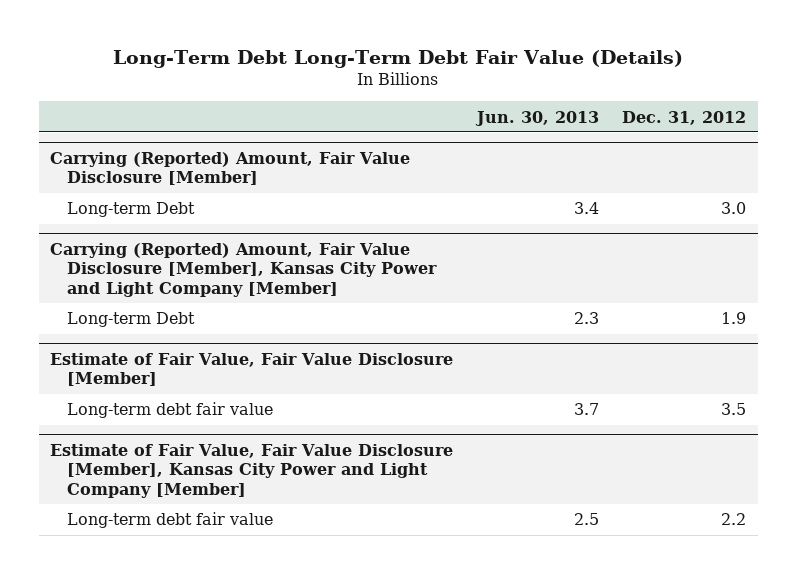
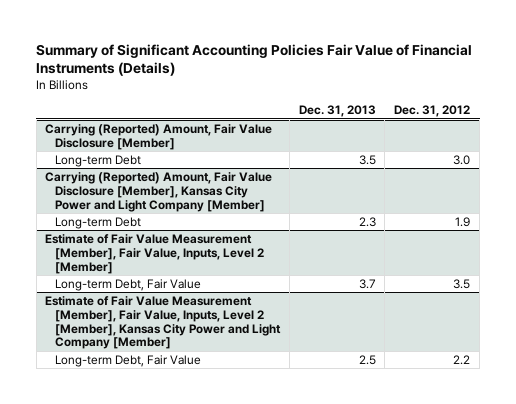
- Long-Term Debt Long-Term Debt Fair Value (Details)
+ Summary of Significant Accounting Policies Fair Value of Financial Instruments (Details)
- | Jun. 30, 2013 | Dec. 31, 2012
+ | Dec. 31, 2013 | Dec. 31, 2012
- Estimate of Fair Value, Fair Value Disclosure [Member]
- Long-term debt fair value | 3.7 | 3.5
- Estimate of Fair Value, Fair Value Disclosure [Member], Kansas City Power and Light Company [Member]
- Long-term debt fair value | 2.5 | 2.2
+ Estimate of Fair Value Measurement [Member], Fair Value, Inputs, Level 2 [Member]
+ Long-term Debt, Fair Value | 3.7 | 3.5
+ Estimate of Fair Value Measurement [Member], Fair Value, Inputs, Level 2 [Member], Kansas City Power and Light Company [Member]
+ Long-term Debt, Fair Value | 2.5 | 2.2

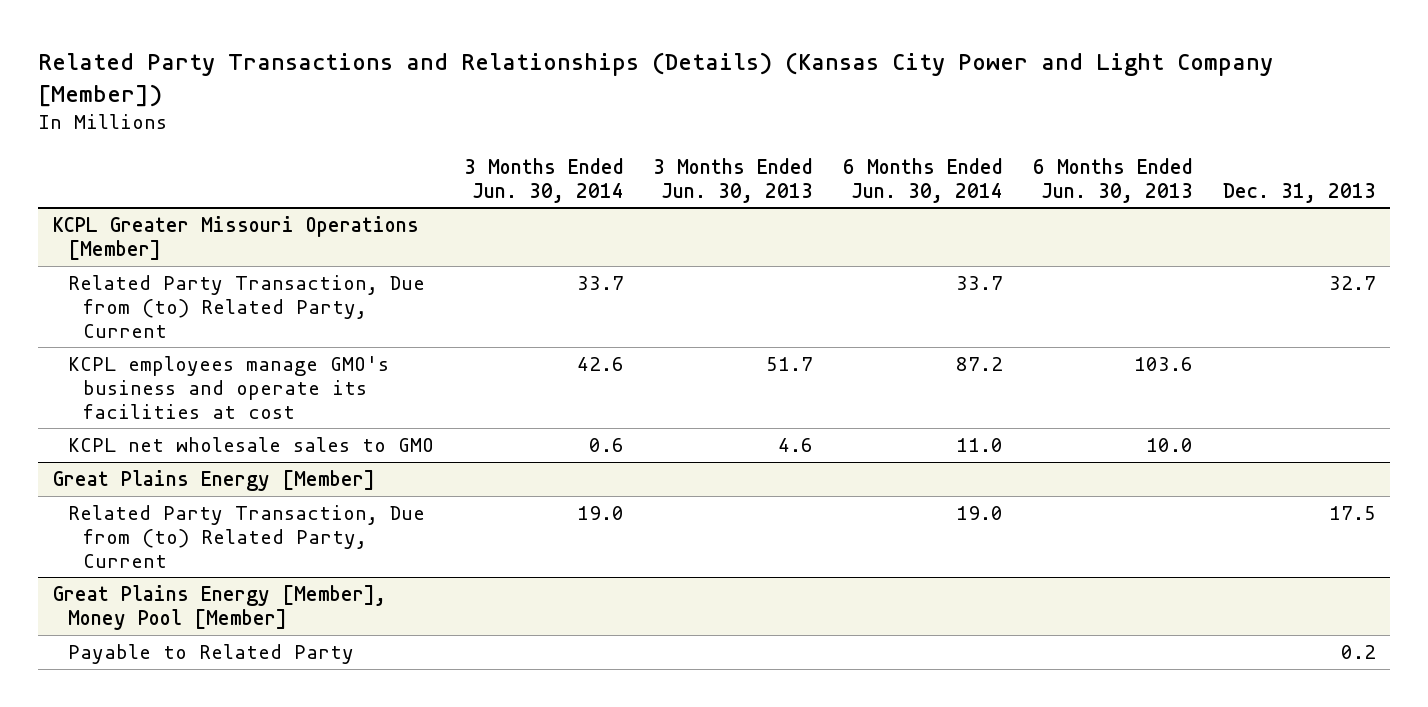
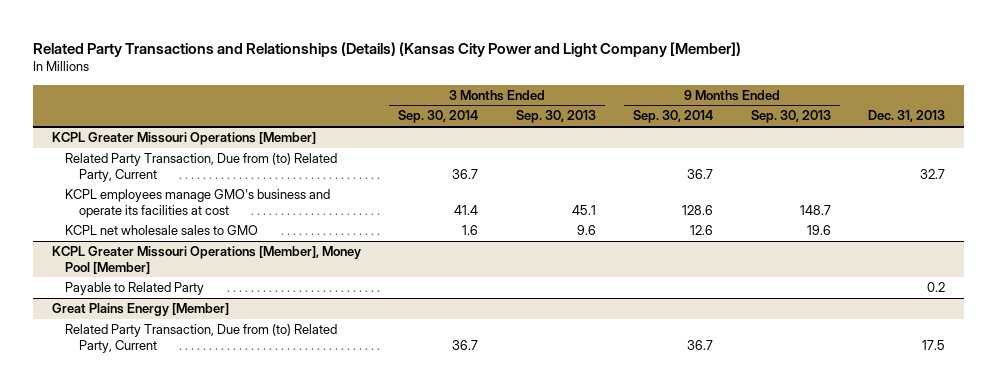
- | 3 Months Ended Jun. 30, 2014 | 3 Months Ended Jun. 30, 2013 | 6 Months Ended Jun. 30, 2014 | 6 Months Ended Jun. 30, 2013 | Dec. 31, 2013
+ | 3 Months Ended Sep. 30, 2014 | 3 Months Ended Sep. 30, 2013 | 9 Months Ended Sep. 30, 2014 | 9 Months Ended Sep. 30, 2013 | Dec. 31, 2013
+ KCPL Greater Missouri Operations [Member], Money Pool [Member]
+ Payable to Related Party | | | | | 0.2
- Great Plains Energy [Member], Money Pool [Member]
- Payable to Related Party | | | | | 0.2

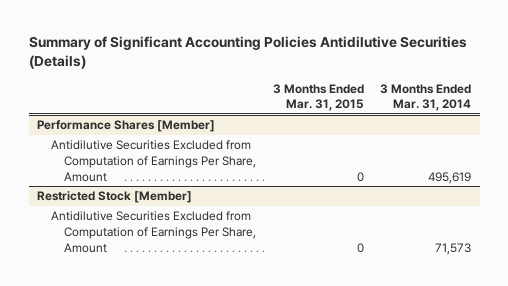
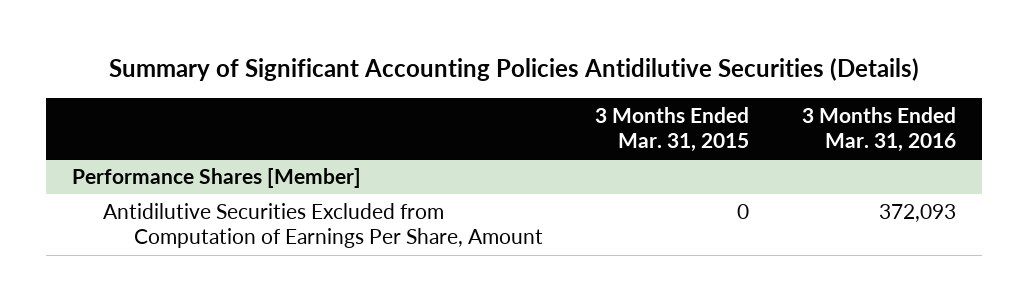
- | 3 Months Ended Mar. 31, 2015 | 3 Months Ended Mar. 31, 2014
+ | 3 Months Ended Mar. 31, 2015 | 3 Months Ended Mar. 31, 2016
- Restricted Stock [Member]
- Antidilutive Securities Excluded from Computation of Earnings Per Share, Amount | 0 | 71,573

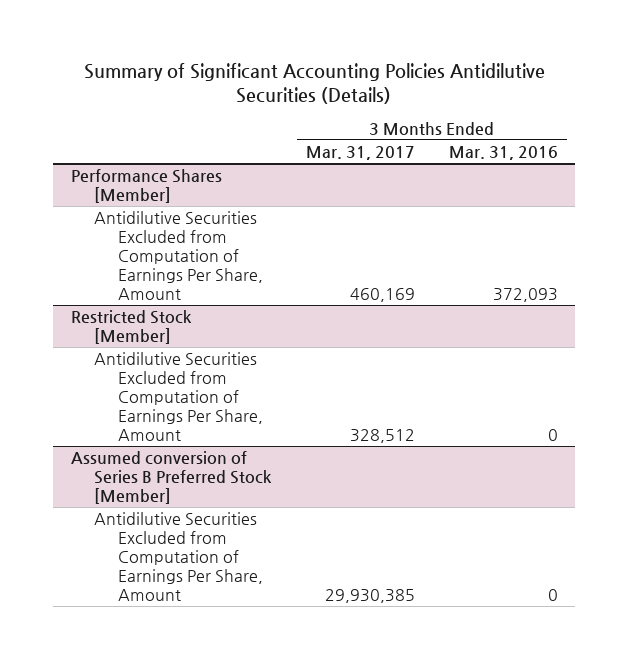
- | 3 Months Ended Mar. 31, 2015 | 3 Months Ended Mar. 31, 2016
+ | 3 Months Ended Mar. 31, 2017 | 3 Months Ended Mar. 31, 2016
+ Restricted Stock [Member]
+ Antidilutive Securities Excluded from Computation of Earnings Per Share, Amount | 328,512 | 0
+ Assumed conversion of Series B Preferred Stock [Member]
+ Antidilutive Securities Excluded from Computation of Earnings Per Share, Amount | 29,930,385 | 0

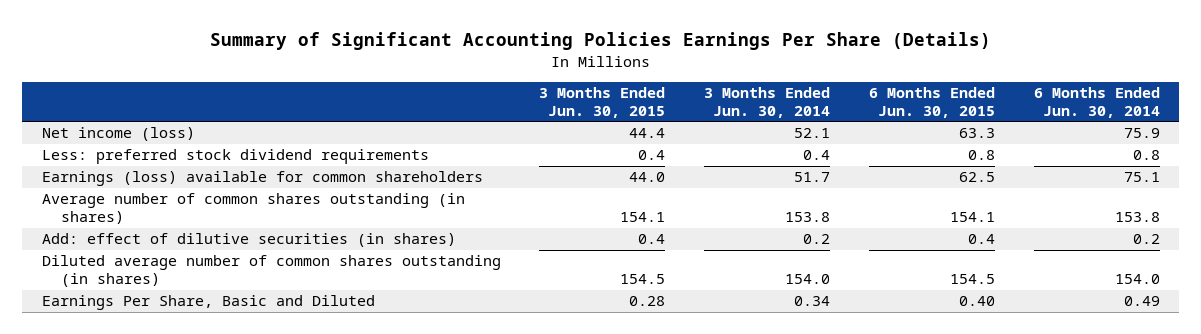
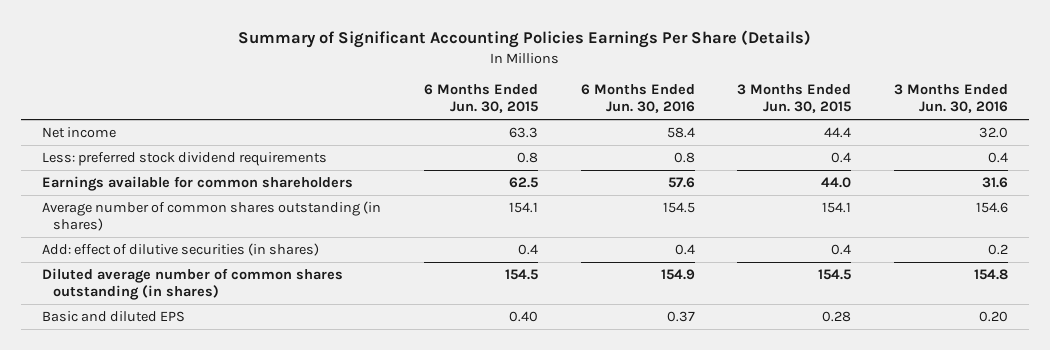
- | 3 Months Ended Jun. 30, 2015 | 3 Months Ended Jun. 30, 2014 | 6 Months Ended Jun. 30, 2015 | 6 Months Ended Jun. 30, 2014
+ | 6 Months Ended Jun. 30, 2015 | 6 Months Ended Jun. 30, 2016 | 3 Months Ended Jun. 30, 2015 | 3 Months Ended Jun. 30, 2016
- Net income (loss) | 44.4 | 52.1 | 63.3 | 75.9
+ Net income | 63.3 | 58.4 | 44.4 | 32.0
- Earnings (loss) available for common shareholders | 44.0 | 51.7 | 62.5 | 75.1
+ Earnings available for common shareholders | 62.5 | 57.6 | 44.0 | 31.6
- Earnings Per Share, Basic and Diluted | 0.28 | 0.34 | 0.40 | 0.49
+ Basic and diluted EPS | 0.40 | 0.37 | 0.28 | 0.20

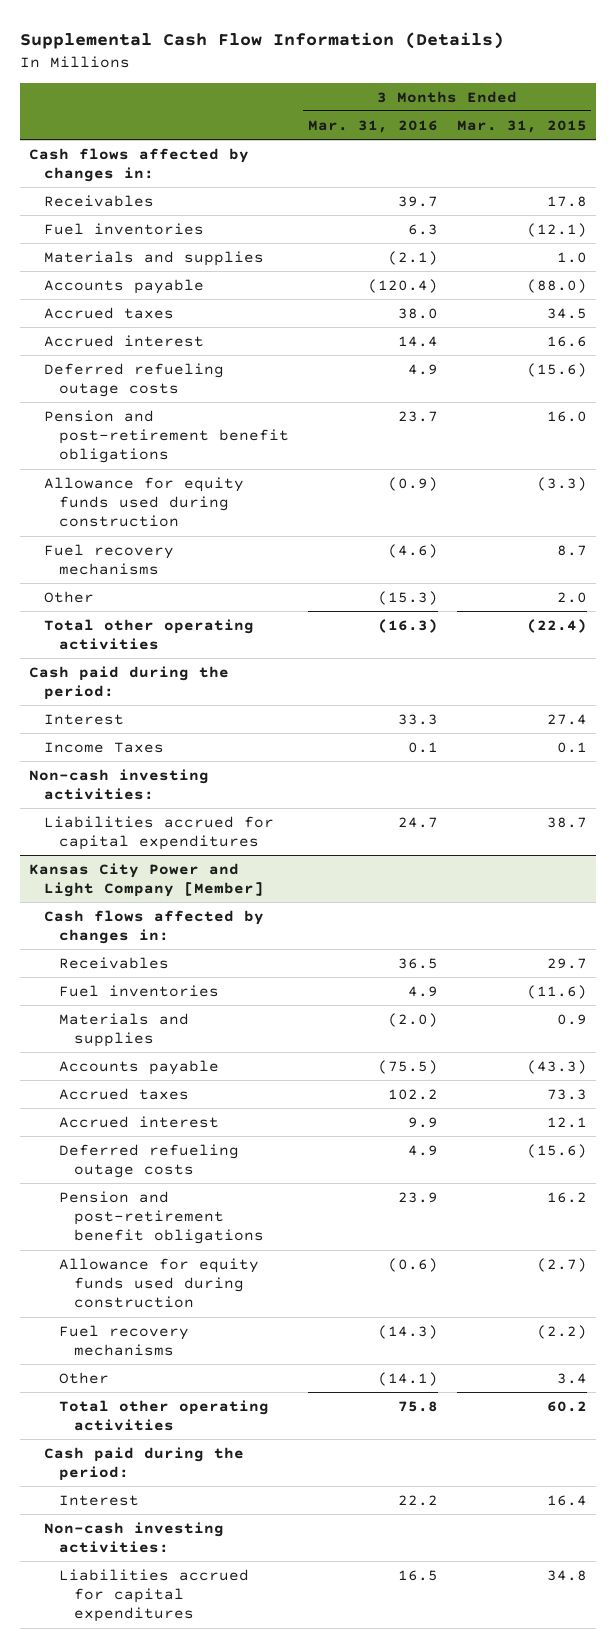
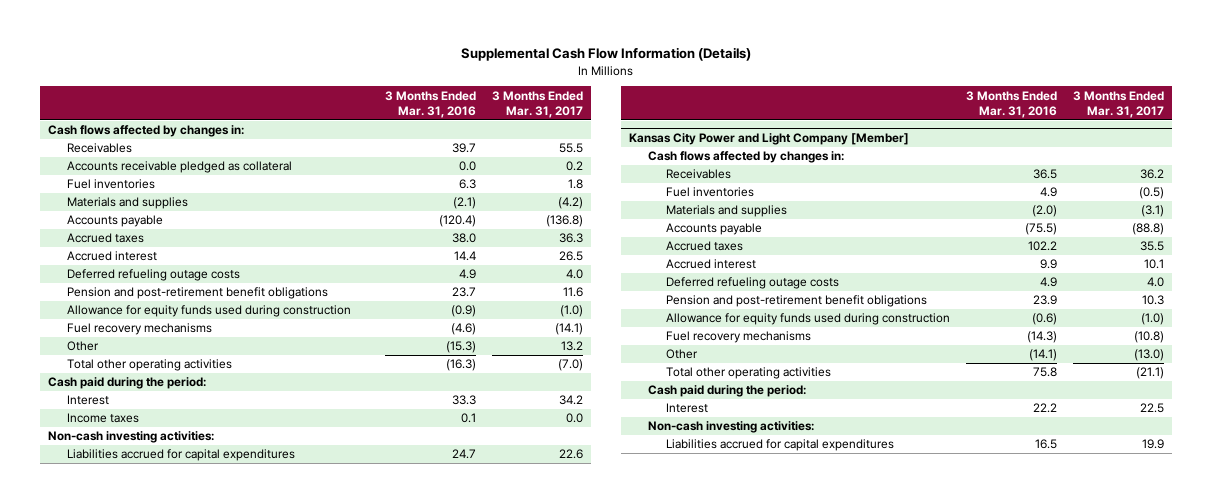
- | 3 Months Ended Mar. 31, 2016 | 3 Months Ended Mar. 31, 2015
+ | 3 Months Ended Mar. 31, 2016 | 3 Months Ended Mar. 31, 2017
+ Accounts receivable pledged as collateral | 0.0 | 0.2
- Income Taxes | 0.1 | 0.1
+ Income taxes | 0.1 | 0.0

